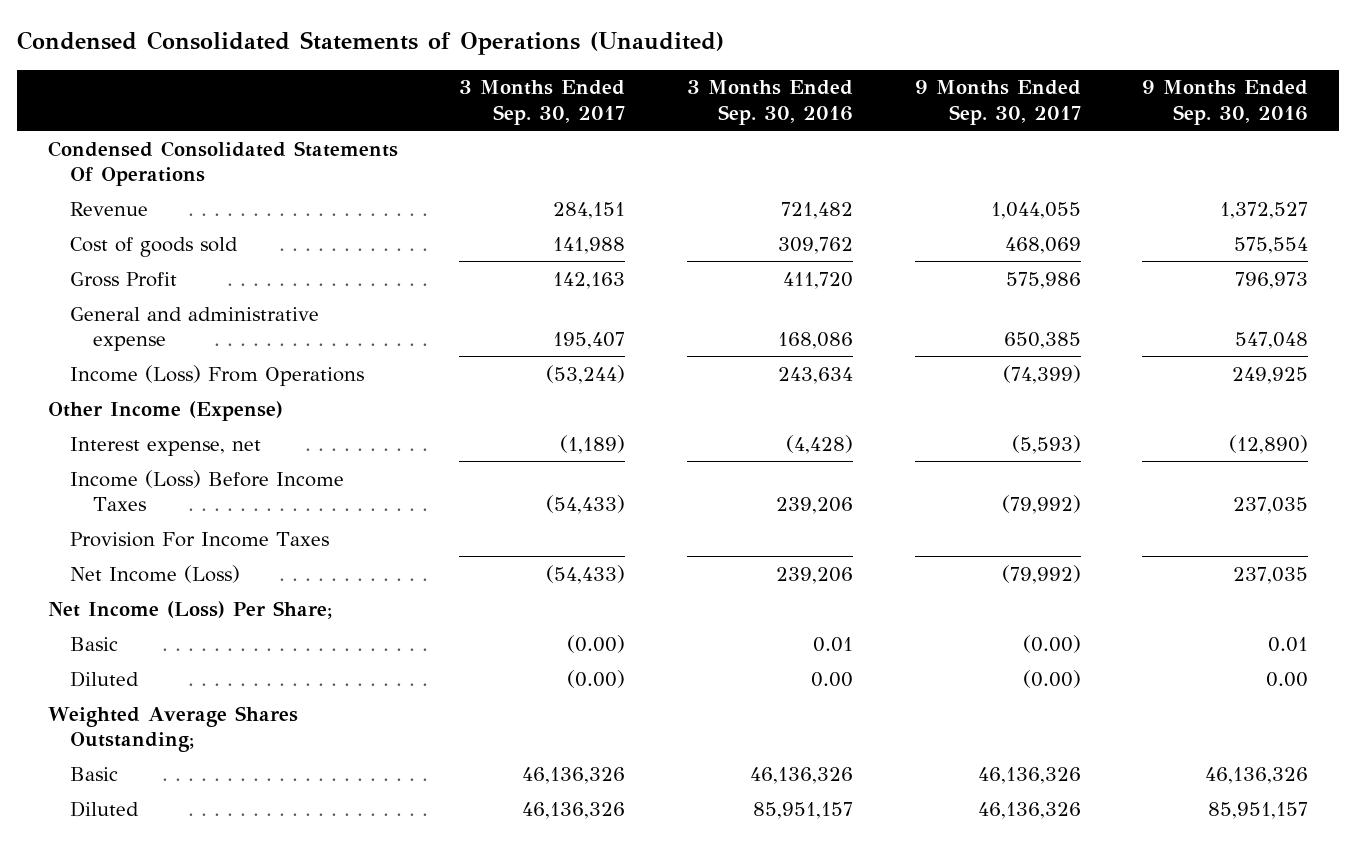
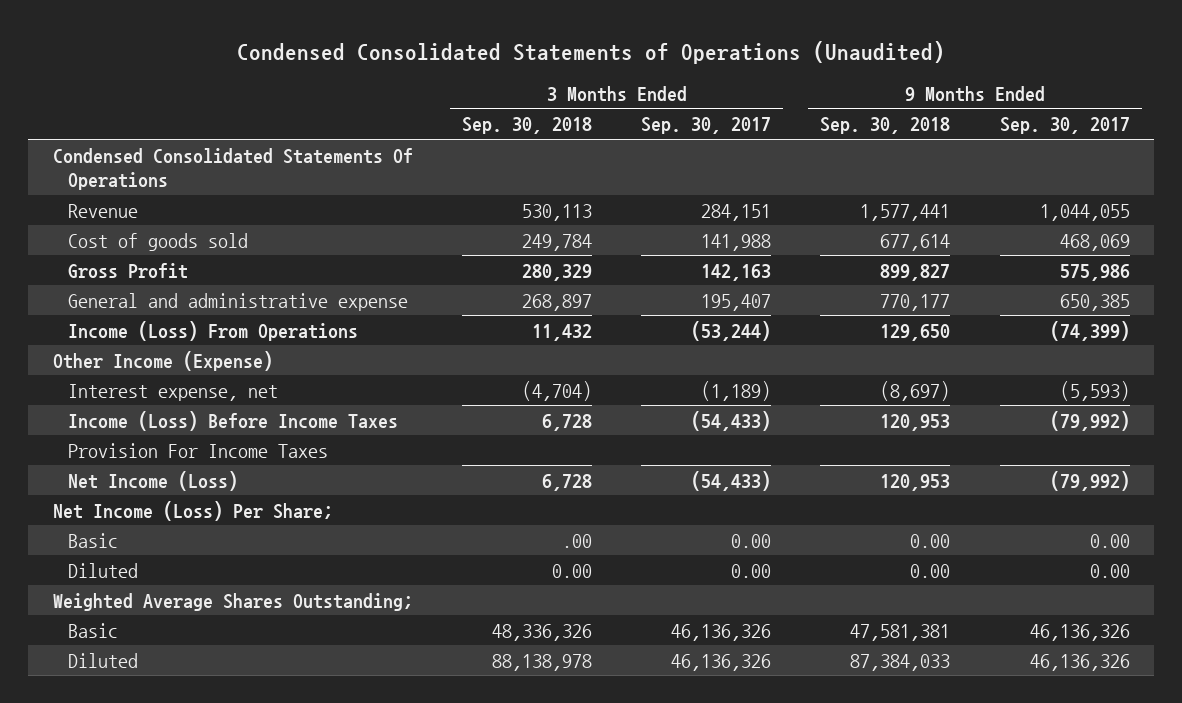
- | 3 Months Ended Sep. 30, 2017 | 3 Months Ended Sep. 30, 2016 | 9 Months Ended Sep. 30, 2017 | 9 Months Ended Sep. 30, 2016
+ | 3 Months Ended Sep. 30, 2018 | 3 Months Ended Sep. 30, 2017 | 9 Months Ended Sep. 30, 2018 | 9 Months Ended Sep. 30, 2017
- Basic | (0.00) | 0.01 | (0.00) | 0.01
- Diluted | (0.00) | 0.00 | (0.00) | 0.00
+ Basic | .00 | 0.00 | 0.00 | 0.00
+ Diluted | 0.00 | 0.00 | 0.00 | 0.00

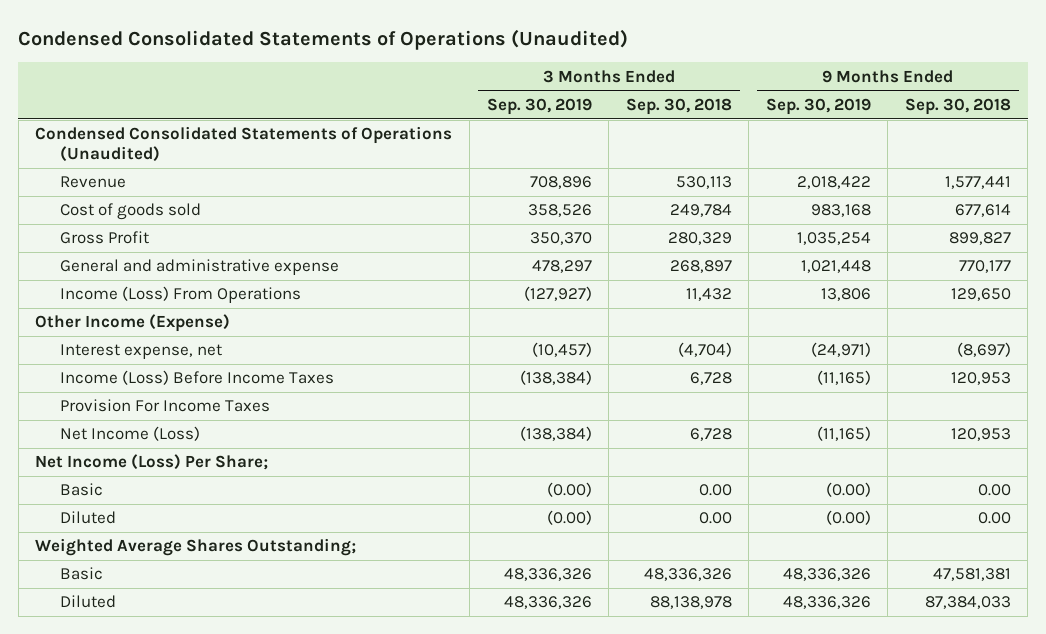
- | 3 Months Ended Sep. 30, 2018 | 3 Months Ended Sep. 30, 2017 | 9 Months Ended Sep. 30, 2018 | 9 Months Ended Sep. 30, 2017
+ | 3 Months Ended Sep. 30, 2019 | 3 Months Ended Sep. 30, 2018 | 9 Months Ended Sep. 30, 2019 | 9 Months Ended Sep. 30, 2018
- Condensed Consolidated Statements Of Operations
+ Condensed Consolidated Statements of Operations (Unaudited)
- Basic | .00 | 0.00 | 0.00 | 0.00
+ Basic | (0.00) | 0.00 | (0.00) | 0.00

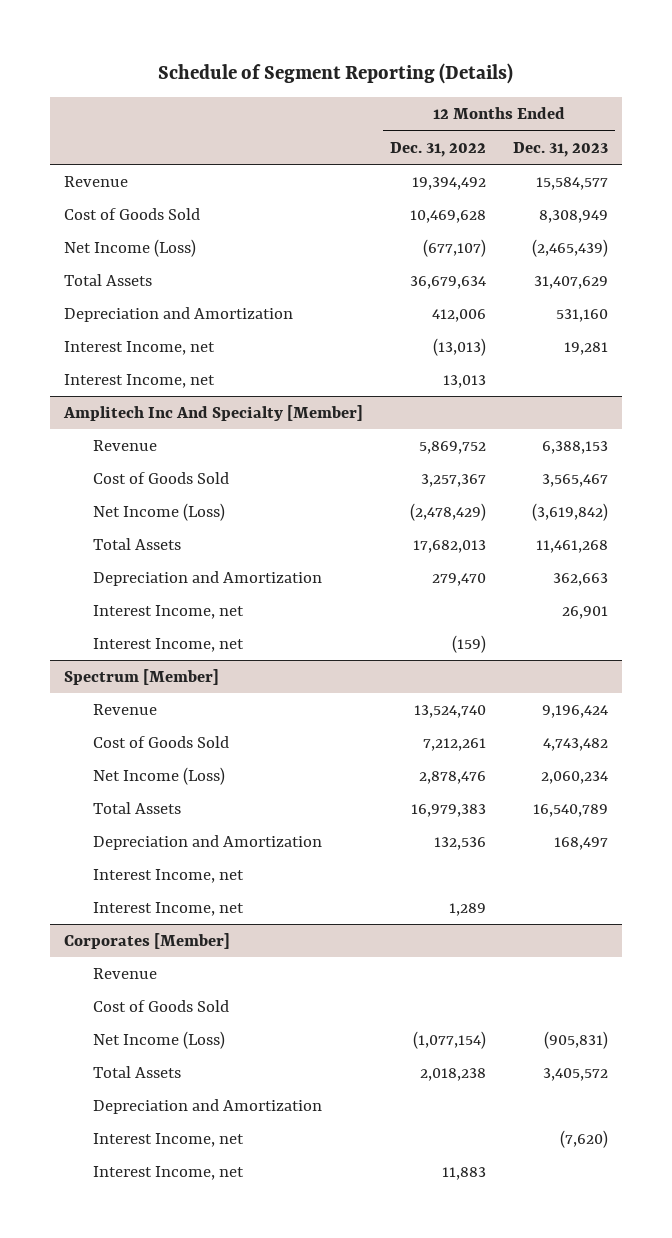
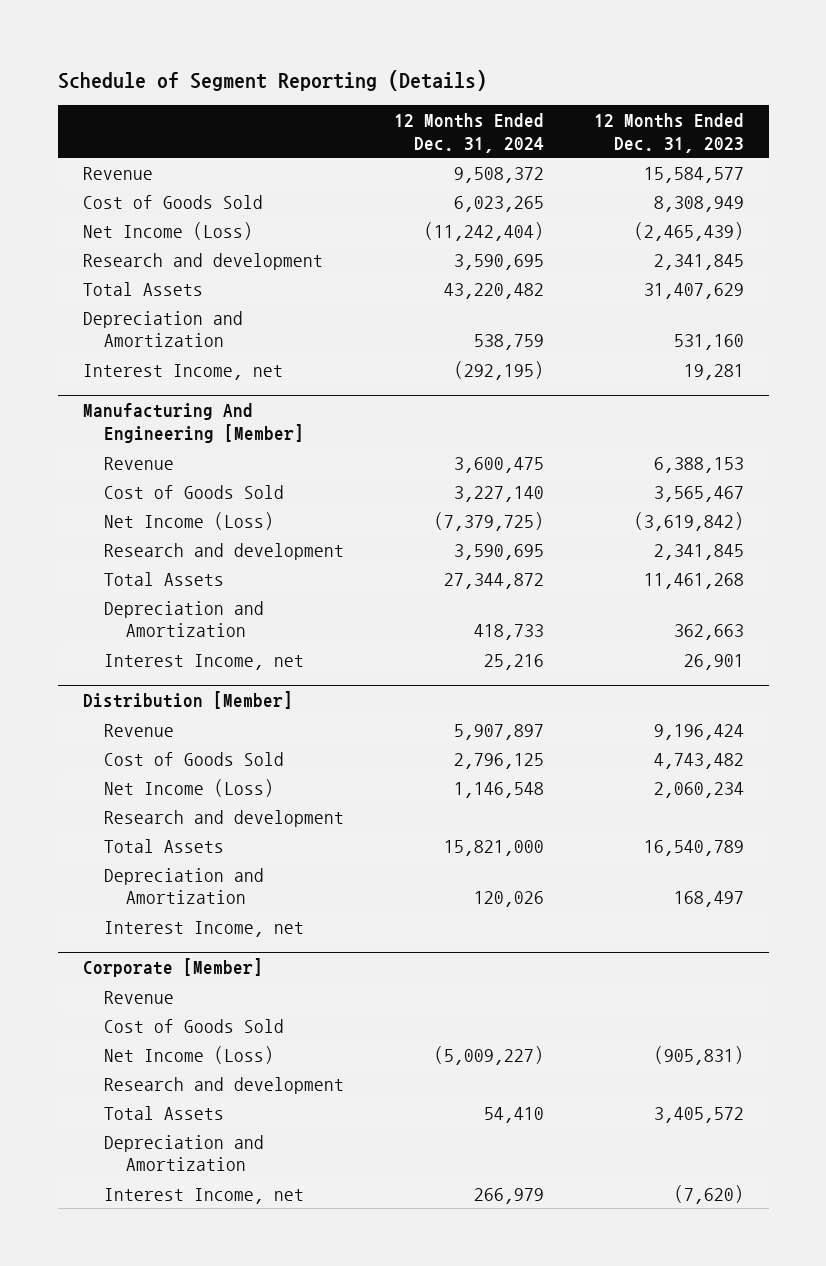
- | 12 Months Ended Dec. 31, 2022 | 12 Months Ended Dec. 31, 2023
+ | 12 Months Ended Dec. 31, 2024 | 12 Months Ended Dec. 31, 2023
+ Research and development | 3,590,695 | 2,341,845
- Interest Income, net | 13,013 |
- Amplitech Inc And Specialty [Member]
+ Manufacturing And Engineering [Member]
+ Research and development | 3,590,695 | 2,341,845
- Interest Income, net | (159) |
- Spectrum [Member]
+ Distribution [Member]
+ Research and development
- Interest Income, net | 1,289 |
- Corporates [Member]
+ Corporate [Member]
+ Research and development
- Interest Income, net | 11,883 |

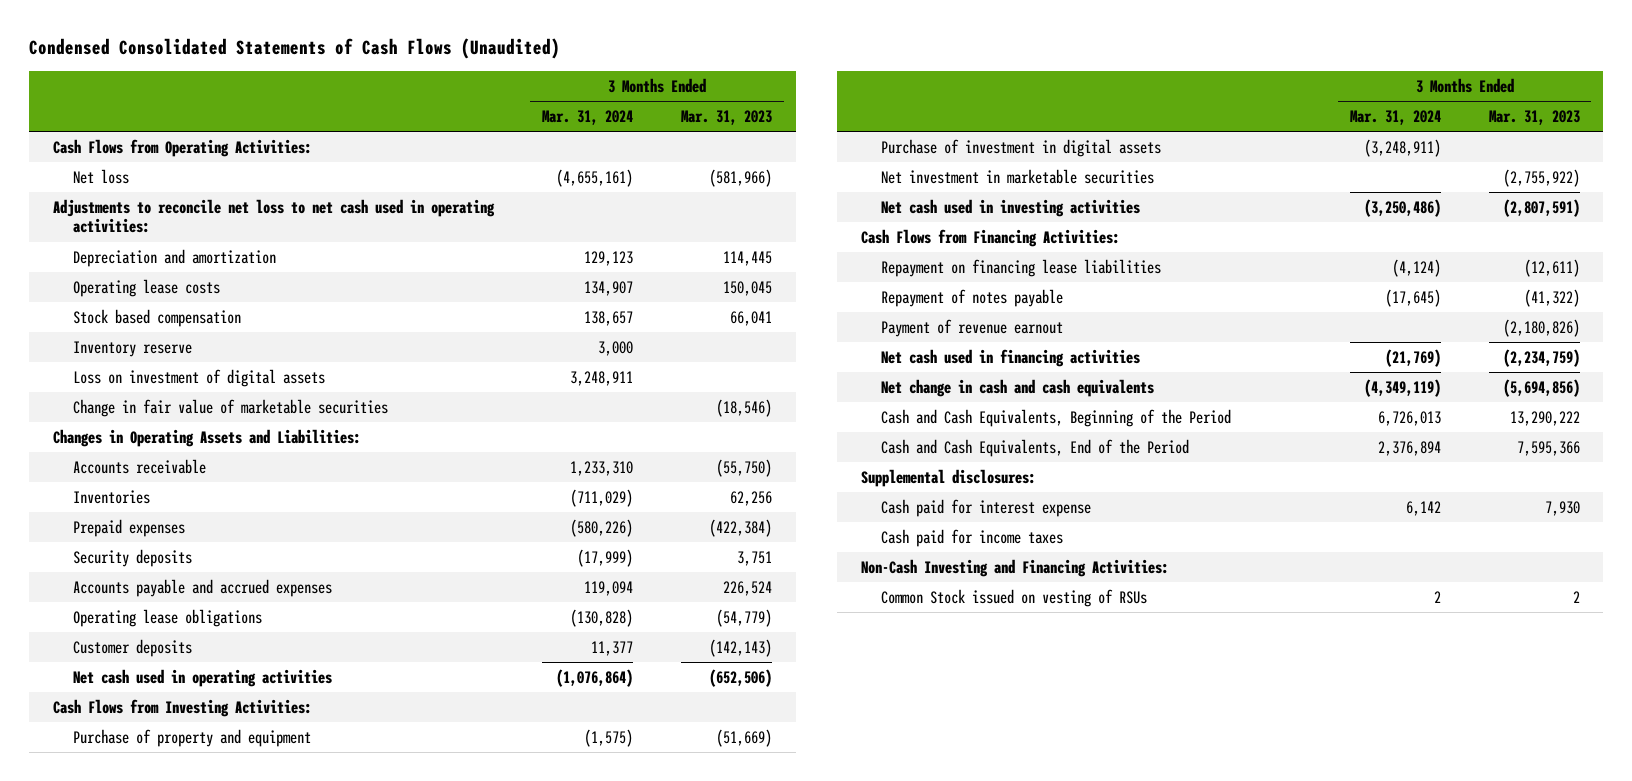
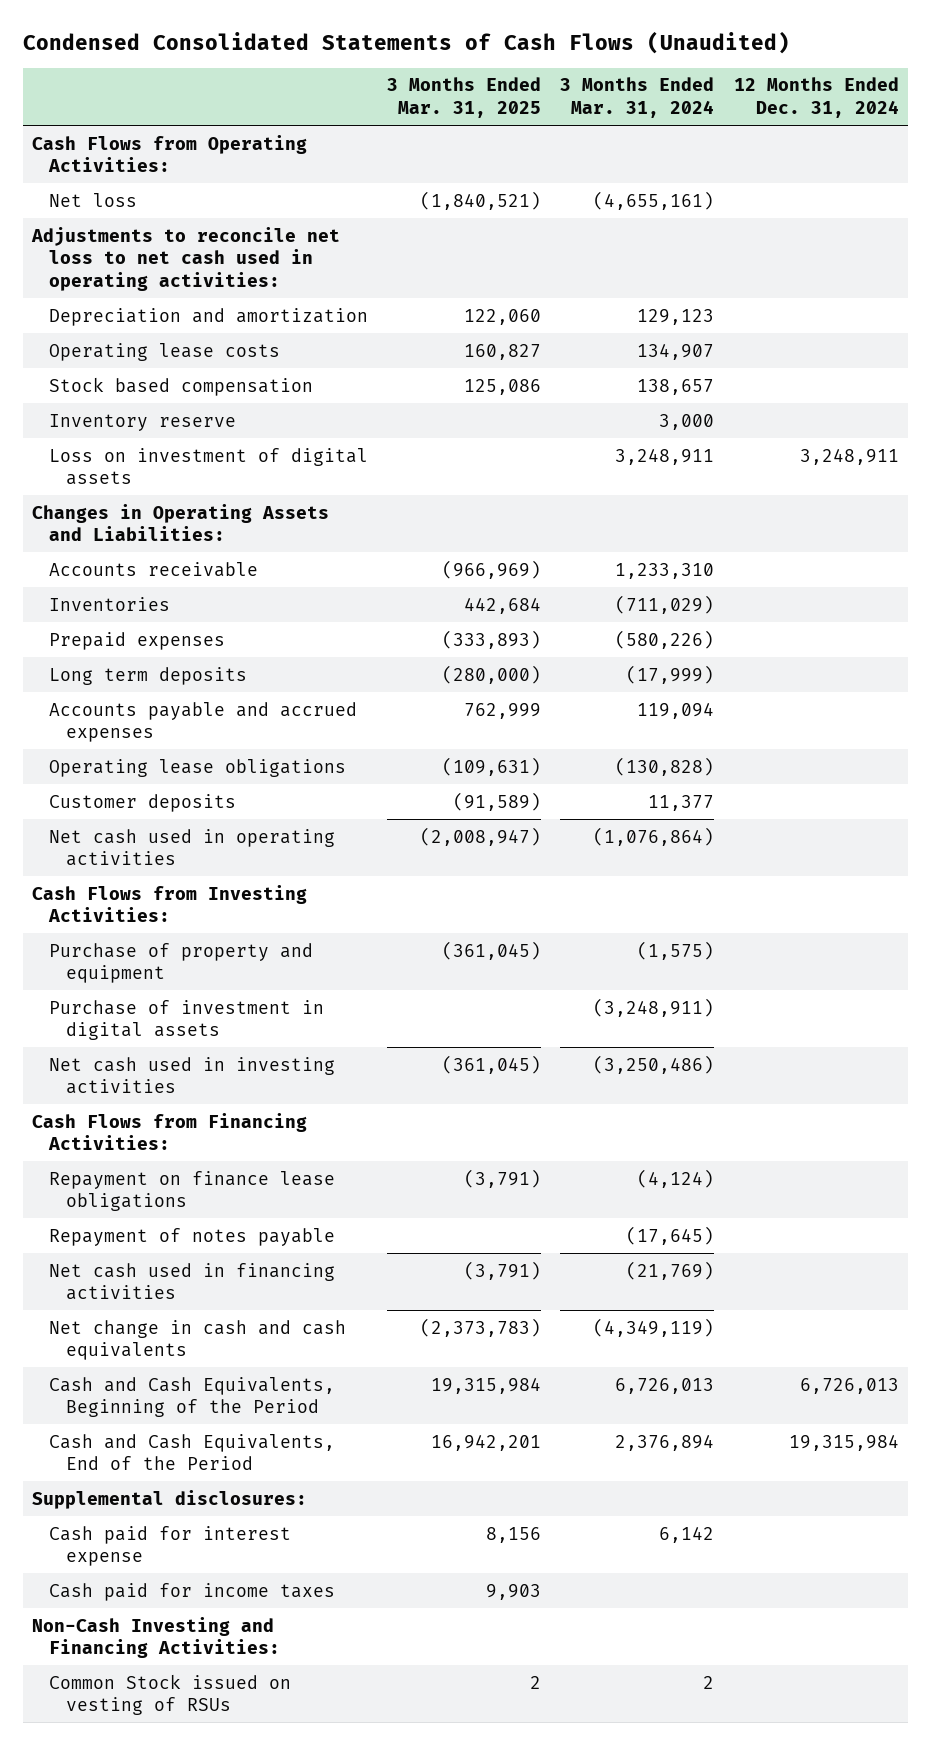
- | 3 Months Ended Mar. 31, 2024 | 3 Months Ended Mar. 31, 2023
+ | 3 Months Ended Mar. 31, 2025 | 3 Months Ended Mar. 31, 2024 | 12 Months Ended Dec. 31, 2024
- Change in fair value of marketable securities | | (18,546)
- Security deposits | (17,999) | 3,751
+ Long term deposits | (280,000) | (17,999) |
- Net investment in marketable securities | | (2,755,922)
- Repayment on financing lease liabilities | (4,124) | (12,611)
+ Repayment on finance lease obligations | (3,791) | (4,124) |
- Payment of revenue earnout | | (2,180,826)

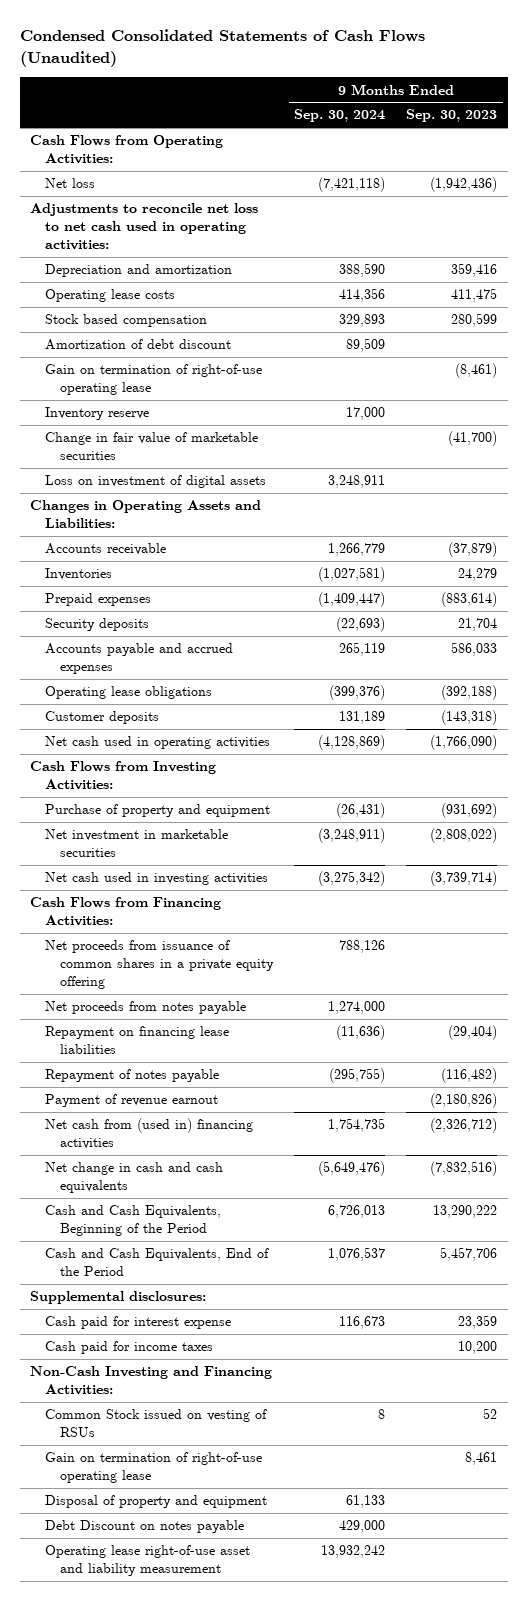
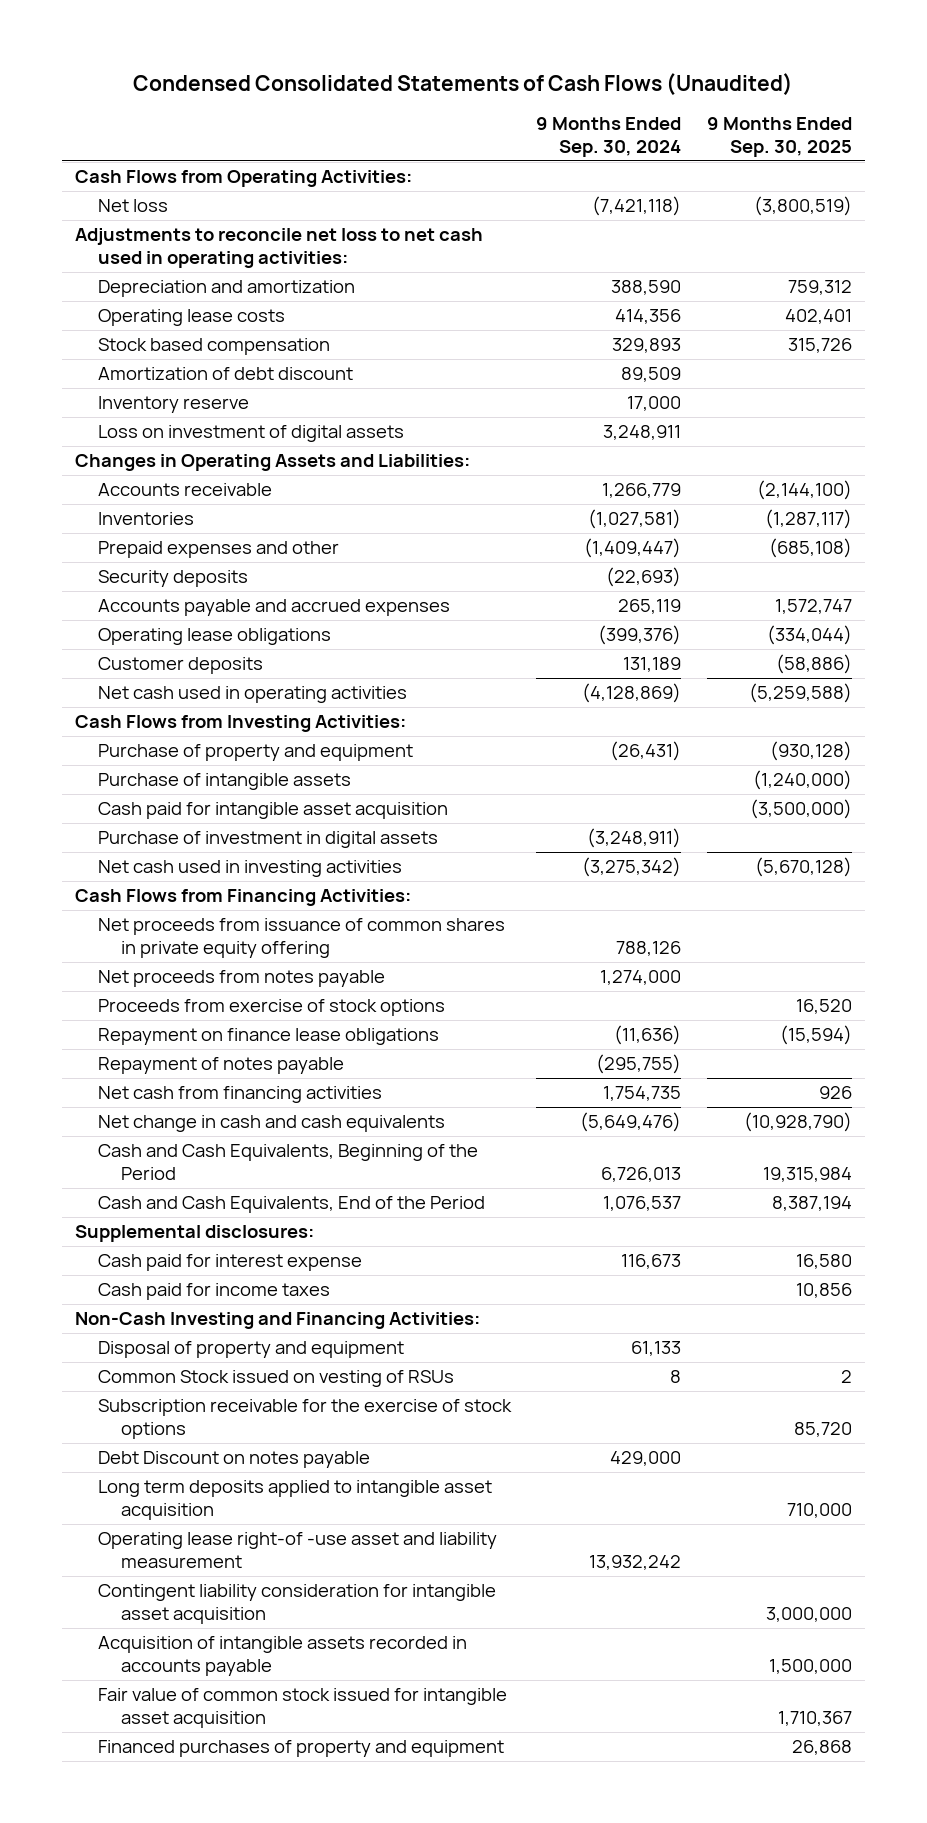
- | 9 Months Ended Sep. 30, 2024 | 9 Months Ended Sep. 30, 2023
+ | 9 Months Ended Sep. 30, 2024 | 9 Months Ended Sep. 30, 2025
- Gain on termination of right-of-use operating lease | | (8,461)
- Change in fair value of marketable securities | | (41,700)
- Prepaid expenses | (1,409,447) | (883,614)
+ Prepaid expenses and other | (1,409,447) | (685,108)
- Net investment in marketable securities | (3,248,911) | (2,808,022)
+ Purchase of intangible assets | | (1,240,000)
+ Cash paid for intangible asset acquisition | | (3,500,000)
+ Purchase of investment in digital assets | (3,248,911) |
- Net proceeds from issuance of common shares in a private equity offering | 788,126 |
+ Net proceeds from issuance of common shares in private equity offering | 788,126 |
- Repayment on financing lease liabilities | (11,636) | (29,404)
+ Proceeds from exercise of stock options | | 16,520
+ Repayment on finance lease obligations | (11,636) | (15,594)
- Payment of revenue earnout | | (2,180,826)
- Net cash from (used in) financing activities | 1,754,735 | (2,326,712)
+ Net cash from financing activities | 1,754,735 | 926
- Gain on termination of right-of-use operating lease | | 8,461
moved down: Common Stock issued on vesting of RSUs | 8 | 2
+ Subscription receivable for the exercise of stock options | | 85,720
- Operating lease right-of-use asset and liability measurement | 13,932,242 |
+ Long term deposits applied to intangible asset acquisition | | 710,000
+ Operating lease right-of -use asset and liability measurement | 13,932,242 |
+ Contingent liability consideration for intangible asset acquisition | | 3,000,000
+ Acquisition of intangible assets recorded in accounts payable | | 1,500,000
+ Fair value of common stock issued for intangible asset acquisition | | 1,710,367
+ Financed purchases of property and equipment | | 26,868

